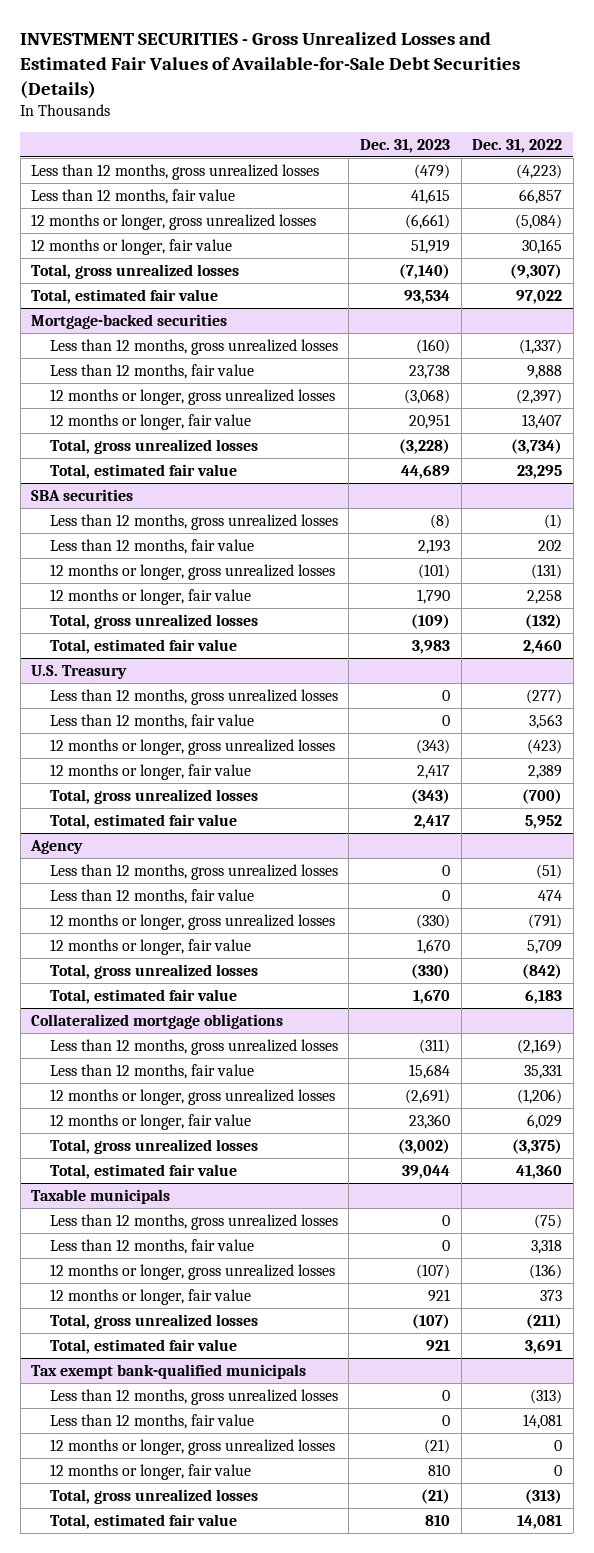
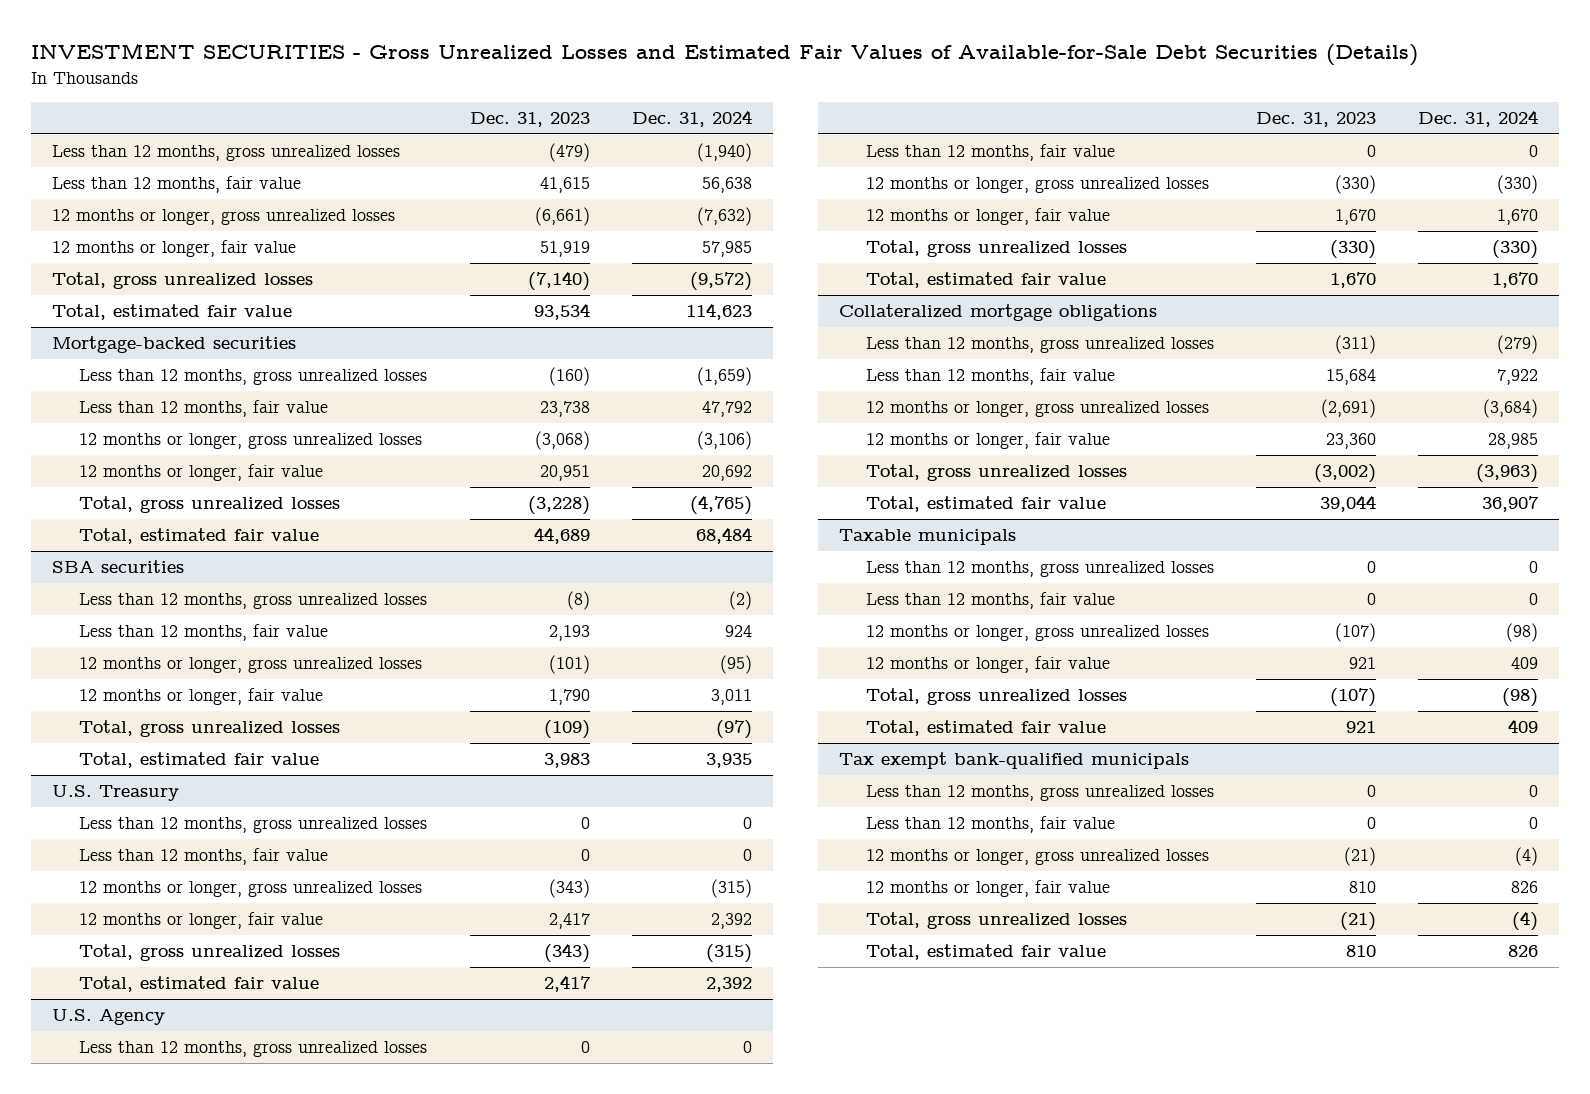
- | Dec. 31, 2023 | Dec. 31, 2022
+ | Dec. 31, 2023 | Dec. 31, 2024
- Agency
+ U.S. Agency

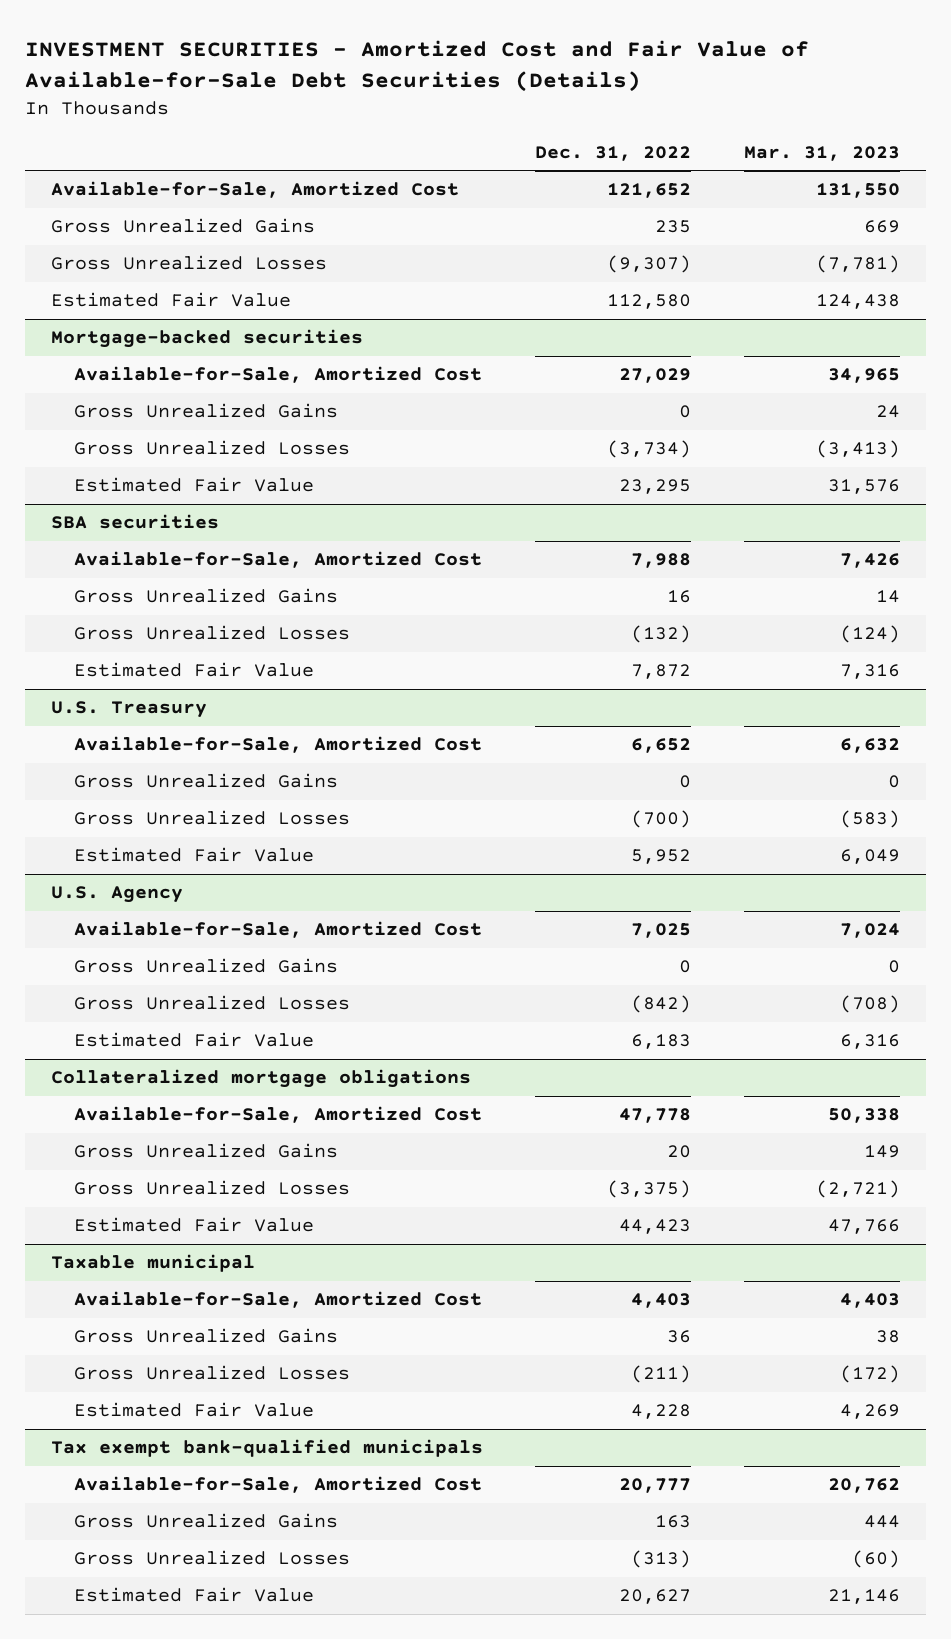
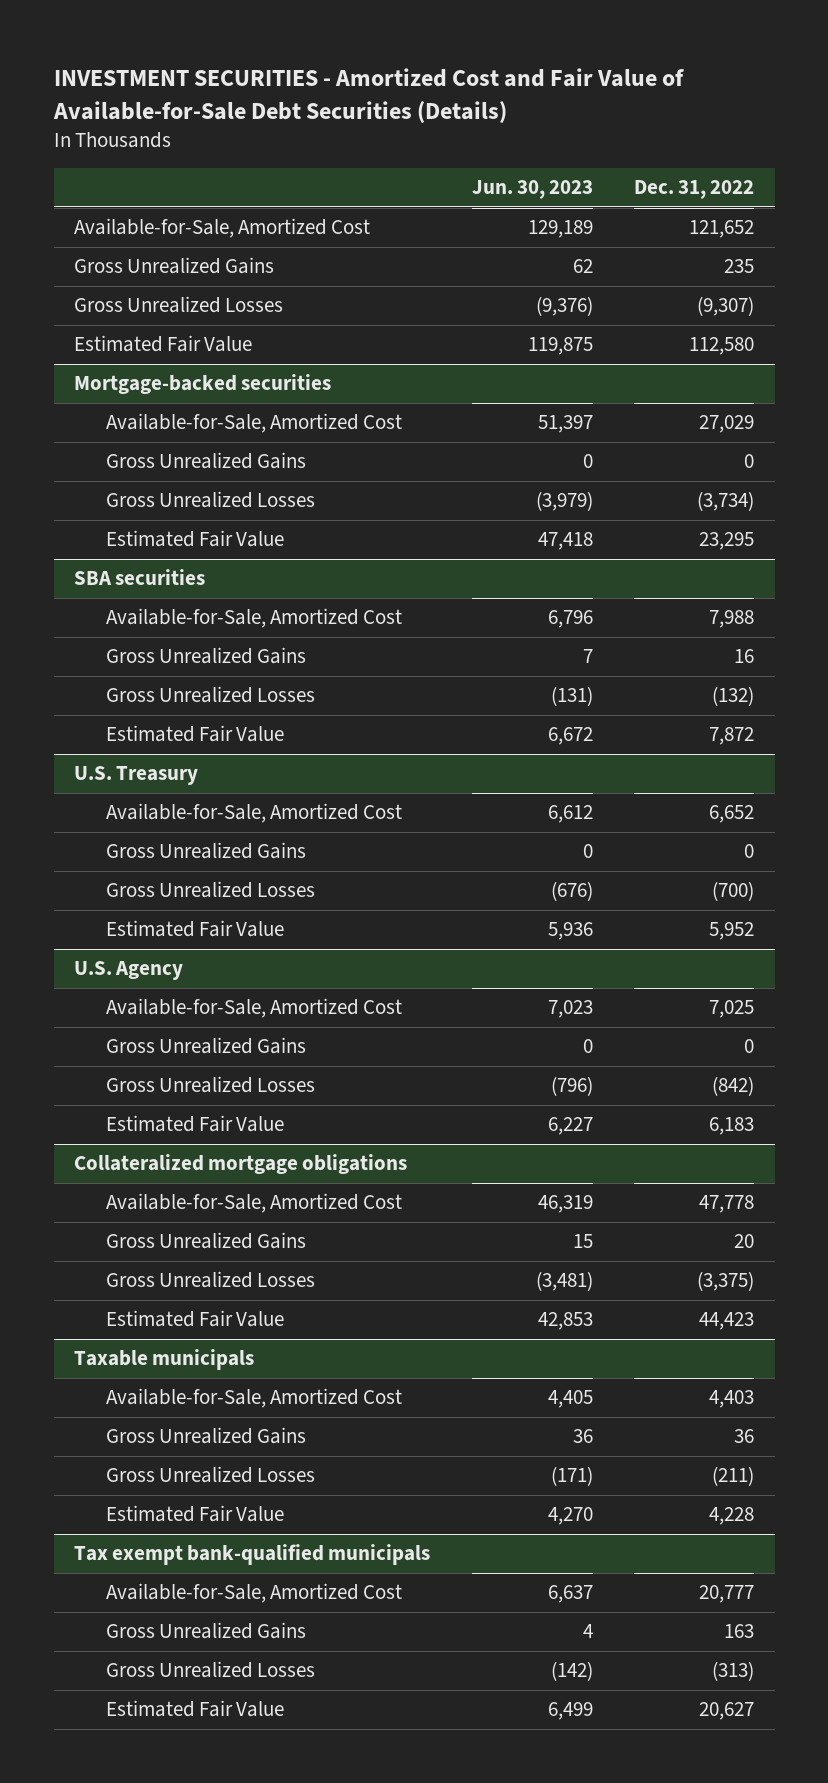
- | Dec. 31, 2022 | Mar. 31, 2023
+ | Jun. 30, 2023 | Dec. 31, 2022
- Taxable municipal
+ Taxable municipals

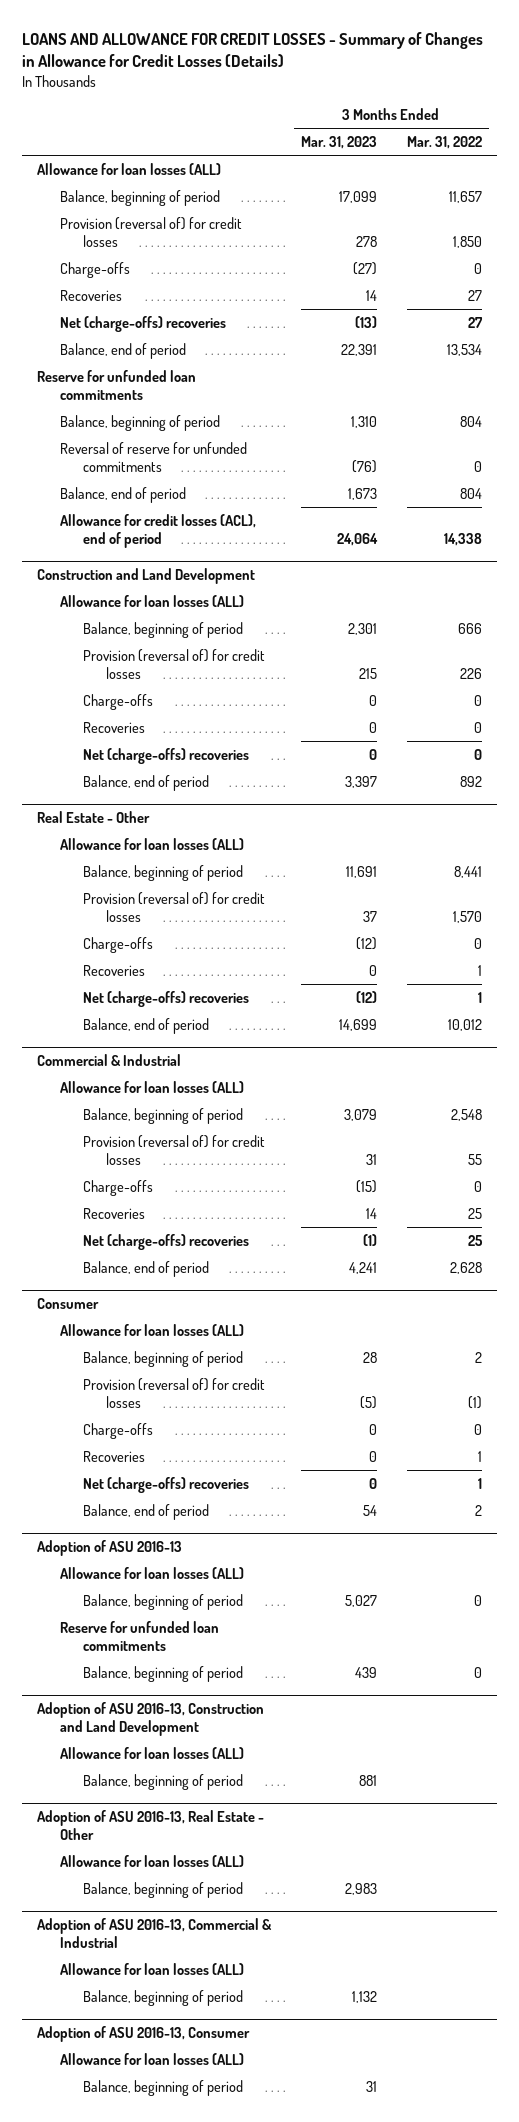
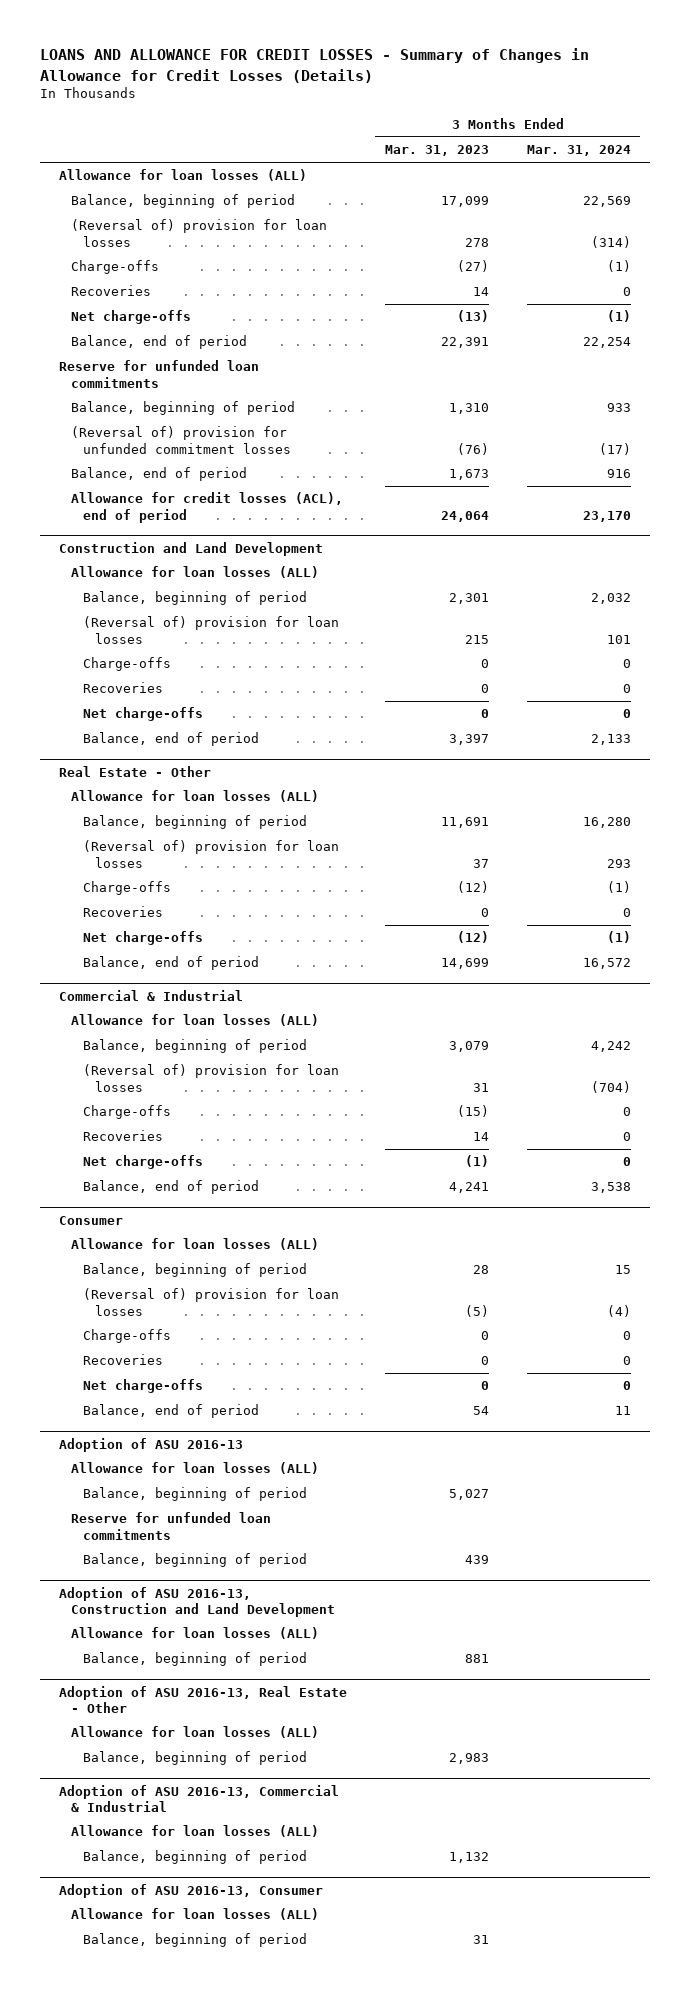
- | 3 Months Ended Mar. 31, 2023 | 3 Months Ended Mar. 31, 2022
+ | 3 Months Ended Mar. 31, 2023 | 3 Months Ended Mar. 31, 2024
- Provision (reversal of) for credit losses | 278 | 1,850
+ (Reversal of) provision for loan losses | 278 | (314)
- Net (charge-offs) recoveries | (13) | 27
+ Net charge-offs | (13) | (1)
- Reversal of reserve for unfunded commitments | (76) | 0
+ (Reversal of) provision for unfunded commitment losses | (76) | (17)
@ Construction and Land Development
- Provision (reversal of) for credit losses | 215 | 226
+ (Reversal of) provision for loan losses | 215 | 101
- Net (charge-offs) recoveries | 0 | 0
+ Net charge-offs | 0 | 0
@ Real Estate - Other
- Provision (reversal of) for credit losses | 37 | 1,570
+ (Reversal of) provision for loan losses | 37 | 293
- Net (charge-offs) recoveries | (12) | 1
+ Net charge-offs | (12) | (1)
@ Commercial & Industrial
- Provision (reversal of) for credit losses | 31 | 55
+ (Reversal of) provision for loan losses | 31 | (704)
- Net (charge-offs) recoveries | (1) | 25
+ Net charge-offs | (1) | 0
@ Consumer
- Provision (reversal of) for credit losses | (5) | (1)
+ (Reversal of) provision for loan losses | (5) | (4)
- Net (charge-offs) recoveries | 0 | 1
+ Net charge-offs | 0 | 0

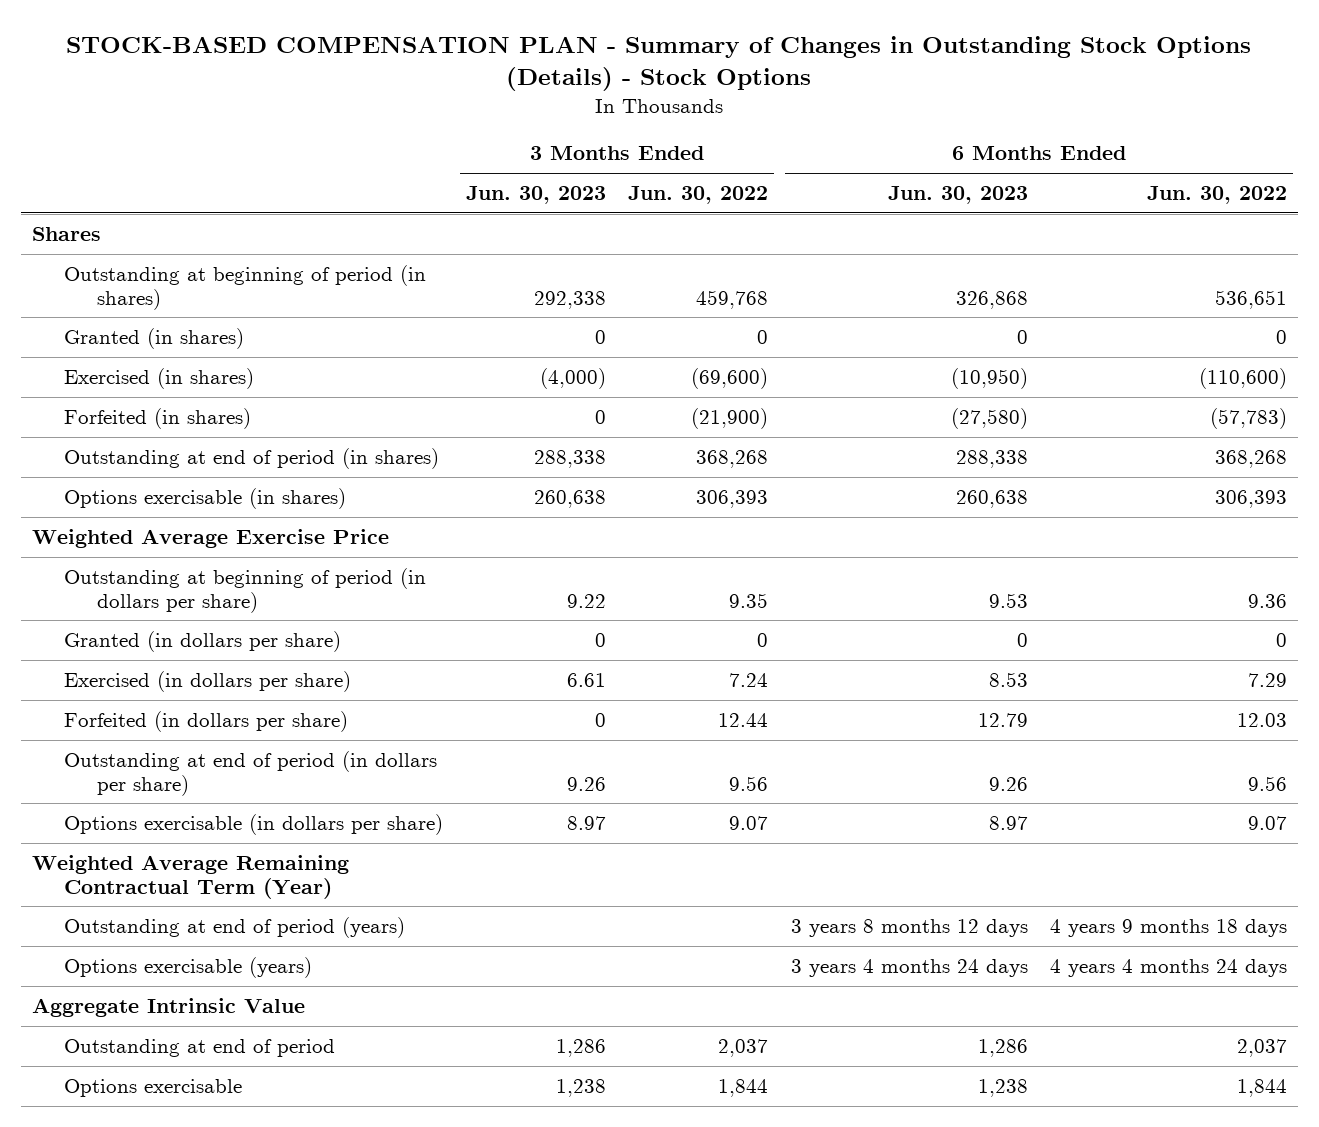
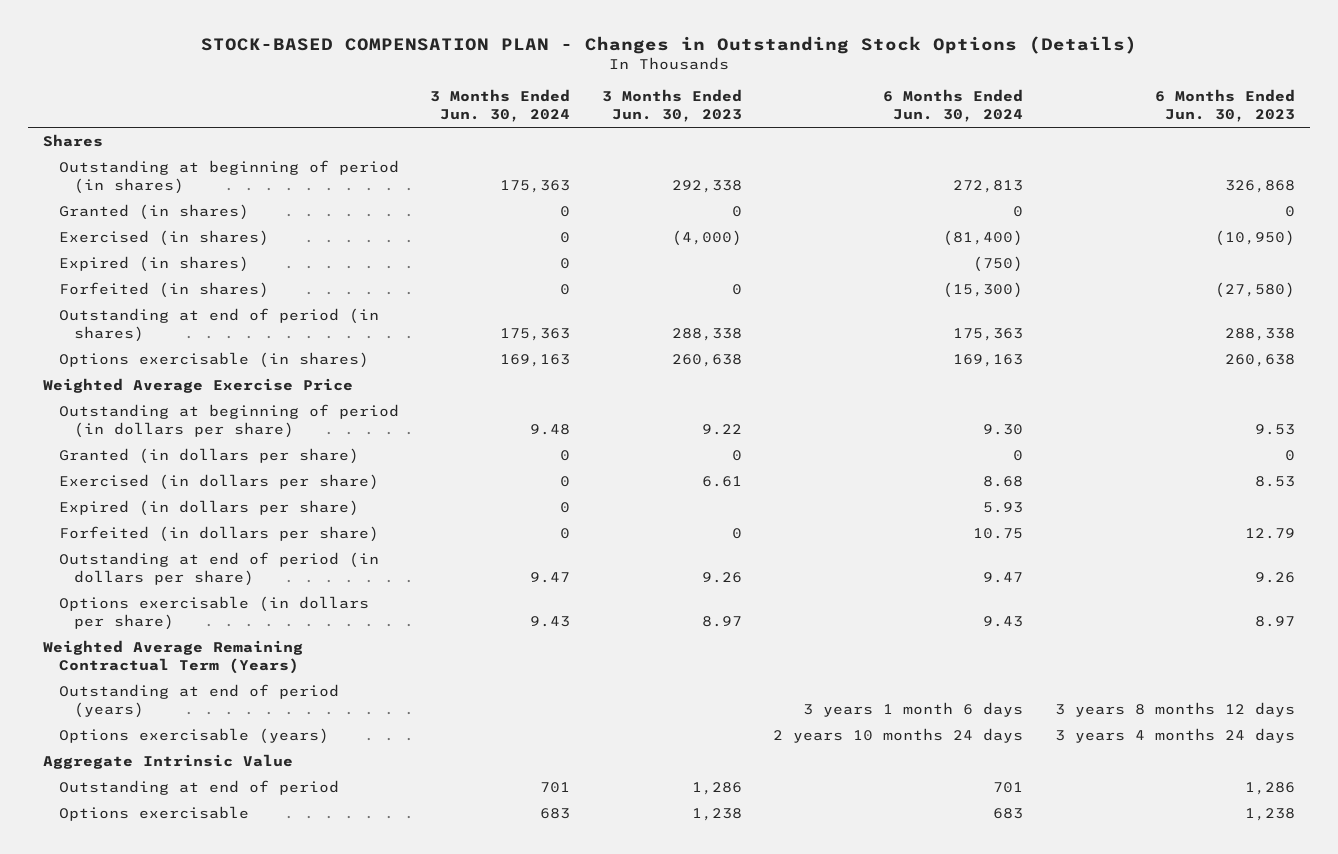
- STOCK-BASED COMPENSATION PLAN - Summary of Changes in Outstanding Stock Options (Details) - Stock Options
+ STOCK-BASED COMPENSATION PLAN - Changes in Outstanding Stock Options (Details)
- | 3 Months Ended Jun. 30, 2023 | 3 Months Ended Jun. 30, 2022 | 6 Months Ended Jun. 30, 2023 | 6 Months Ended Jun. 30, 2022
+ | 3 Months Ended Jun. 30, 2024 | 3 Months Ended Jun. 30, 2023 | 6 Months Ended Jun. 30, 2024 | 6 Months Ended Jun. 30, 2023
+ Expired (in shares) | 0 | | (750) |
+ Expired (in dollars per share) | 0 | | 5.93 |
- Weighted Average Remaining Contractual Term (Year)
+ Weighted Average Remaining Contractual Term (Years)

